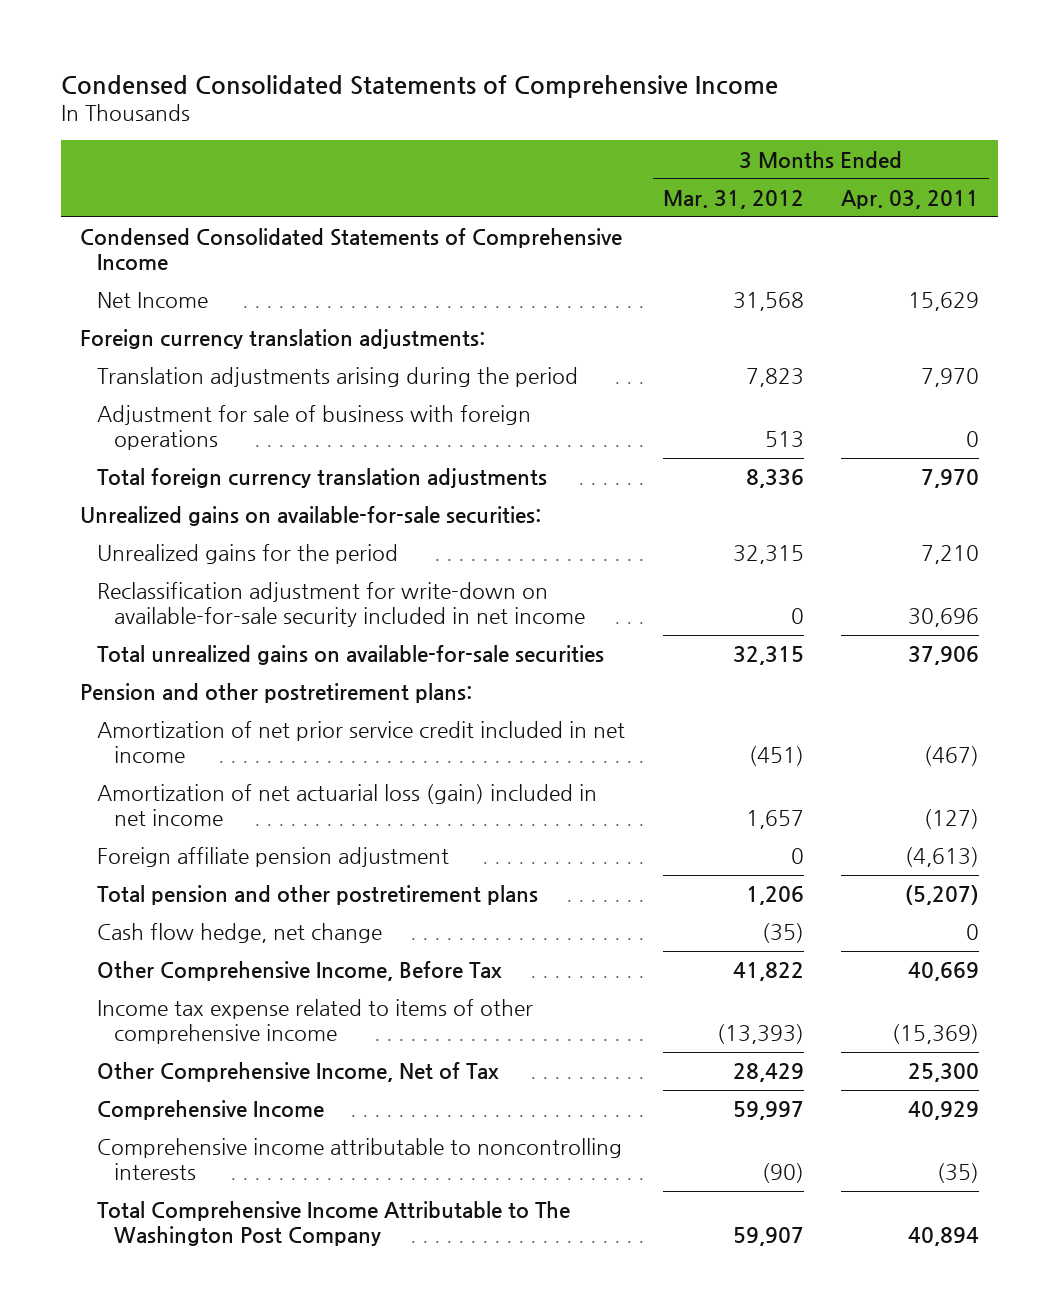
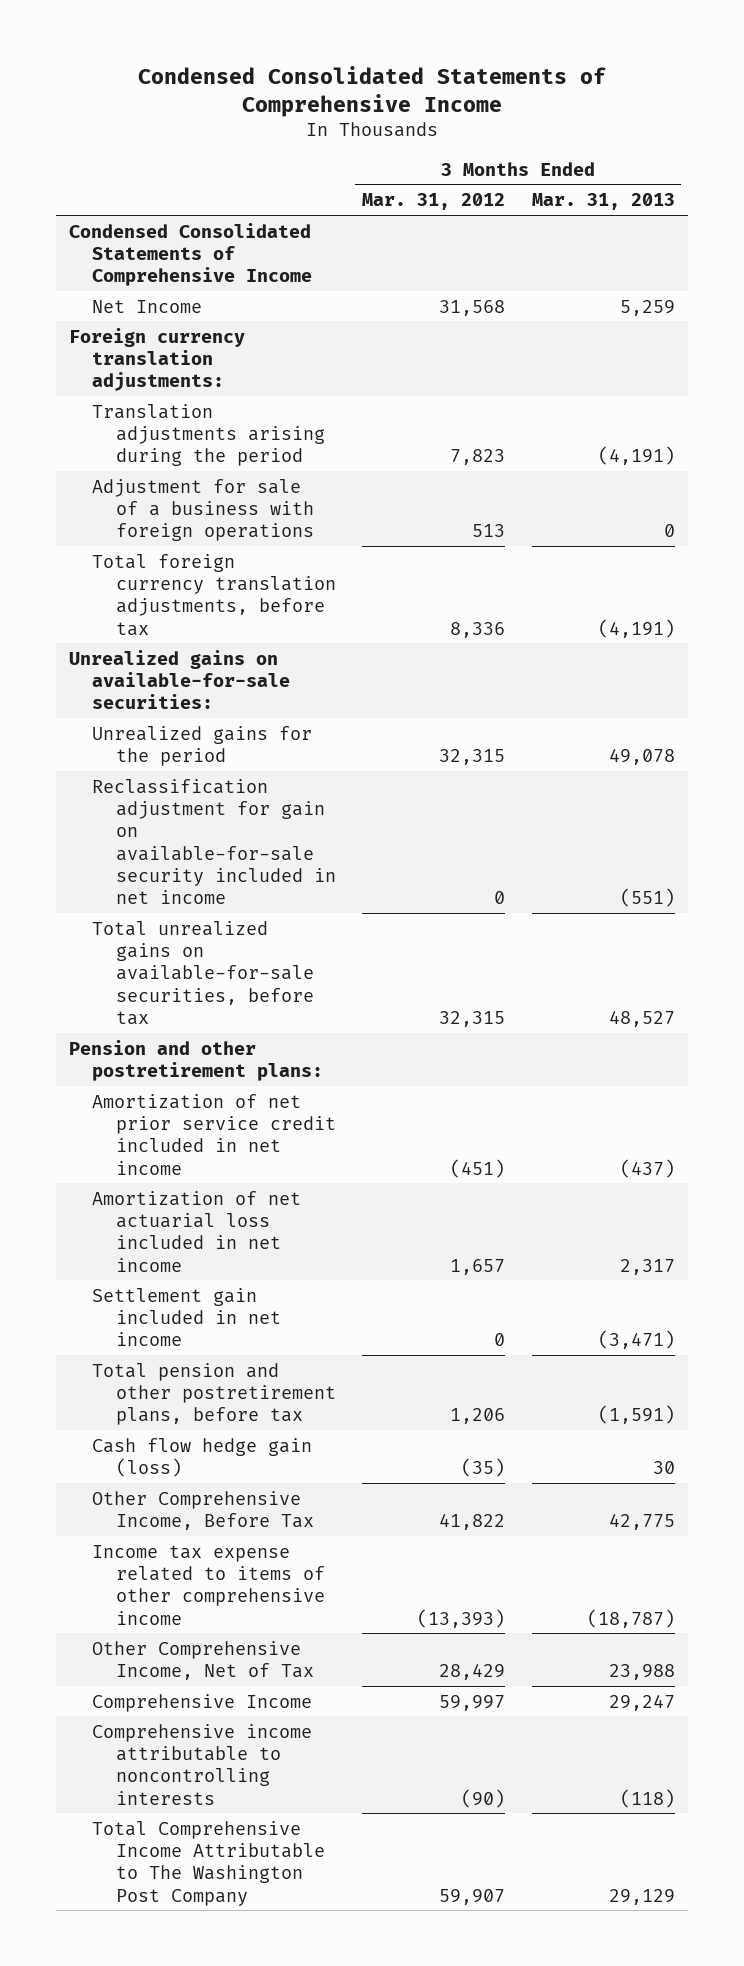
- | 3 Months Ended Mar. 31, 2012 | 3 Months Ended Apr. 03, 2011
+ | 3 Months Ended Mar. 31, 2012 | 3 Months Ended Mar. 31, 2013
- Adjustment for sale of business with foreign operations | 513 | 0
- Total foreign currency translation adjustments | 8,336 | 7,970
+ Adjustment for sale of a business with foreign operations | 513 | 0
+ Total foreign currency translation adjustments, before tax | 8,336 | (4,191)
- Reclassification adjustment for write-down on available-for-sale security included in net income | 0 | 30,696
- Total unrealized gains on available-for-sale securities | 32,315 | 37,906
+ Reclassification adjustment for gain on available-for-sale security included in net income | 0 | (551)
+ Total unrealized gains on available-for-sale securities, before tax | 32,315 | 48,527
- Amortization of net actuarial loss (gain) included in net income | 1,657 | (127)
- Foreign affiliate pension adjustment | 0 | (4,613)
- Total pension and other postretirement plans | 1,206 | (5,207)
- Cash flow hedge, net change | (35) | 0
+ Amortization of net actuarial loss included in net income | 1,657 | 2,317
+ Settlement gain included in net income | 0 | (3,471)
+ Total pension and other postretirement plans, before tax | 1,206 | (1,591)
+ Cash flow hedge gain (loss) | (35) | 30

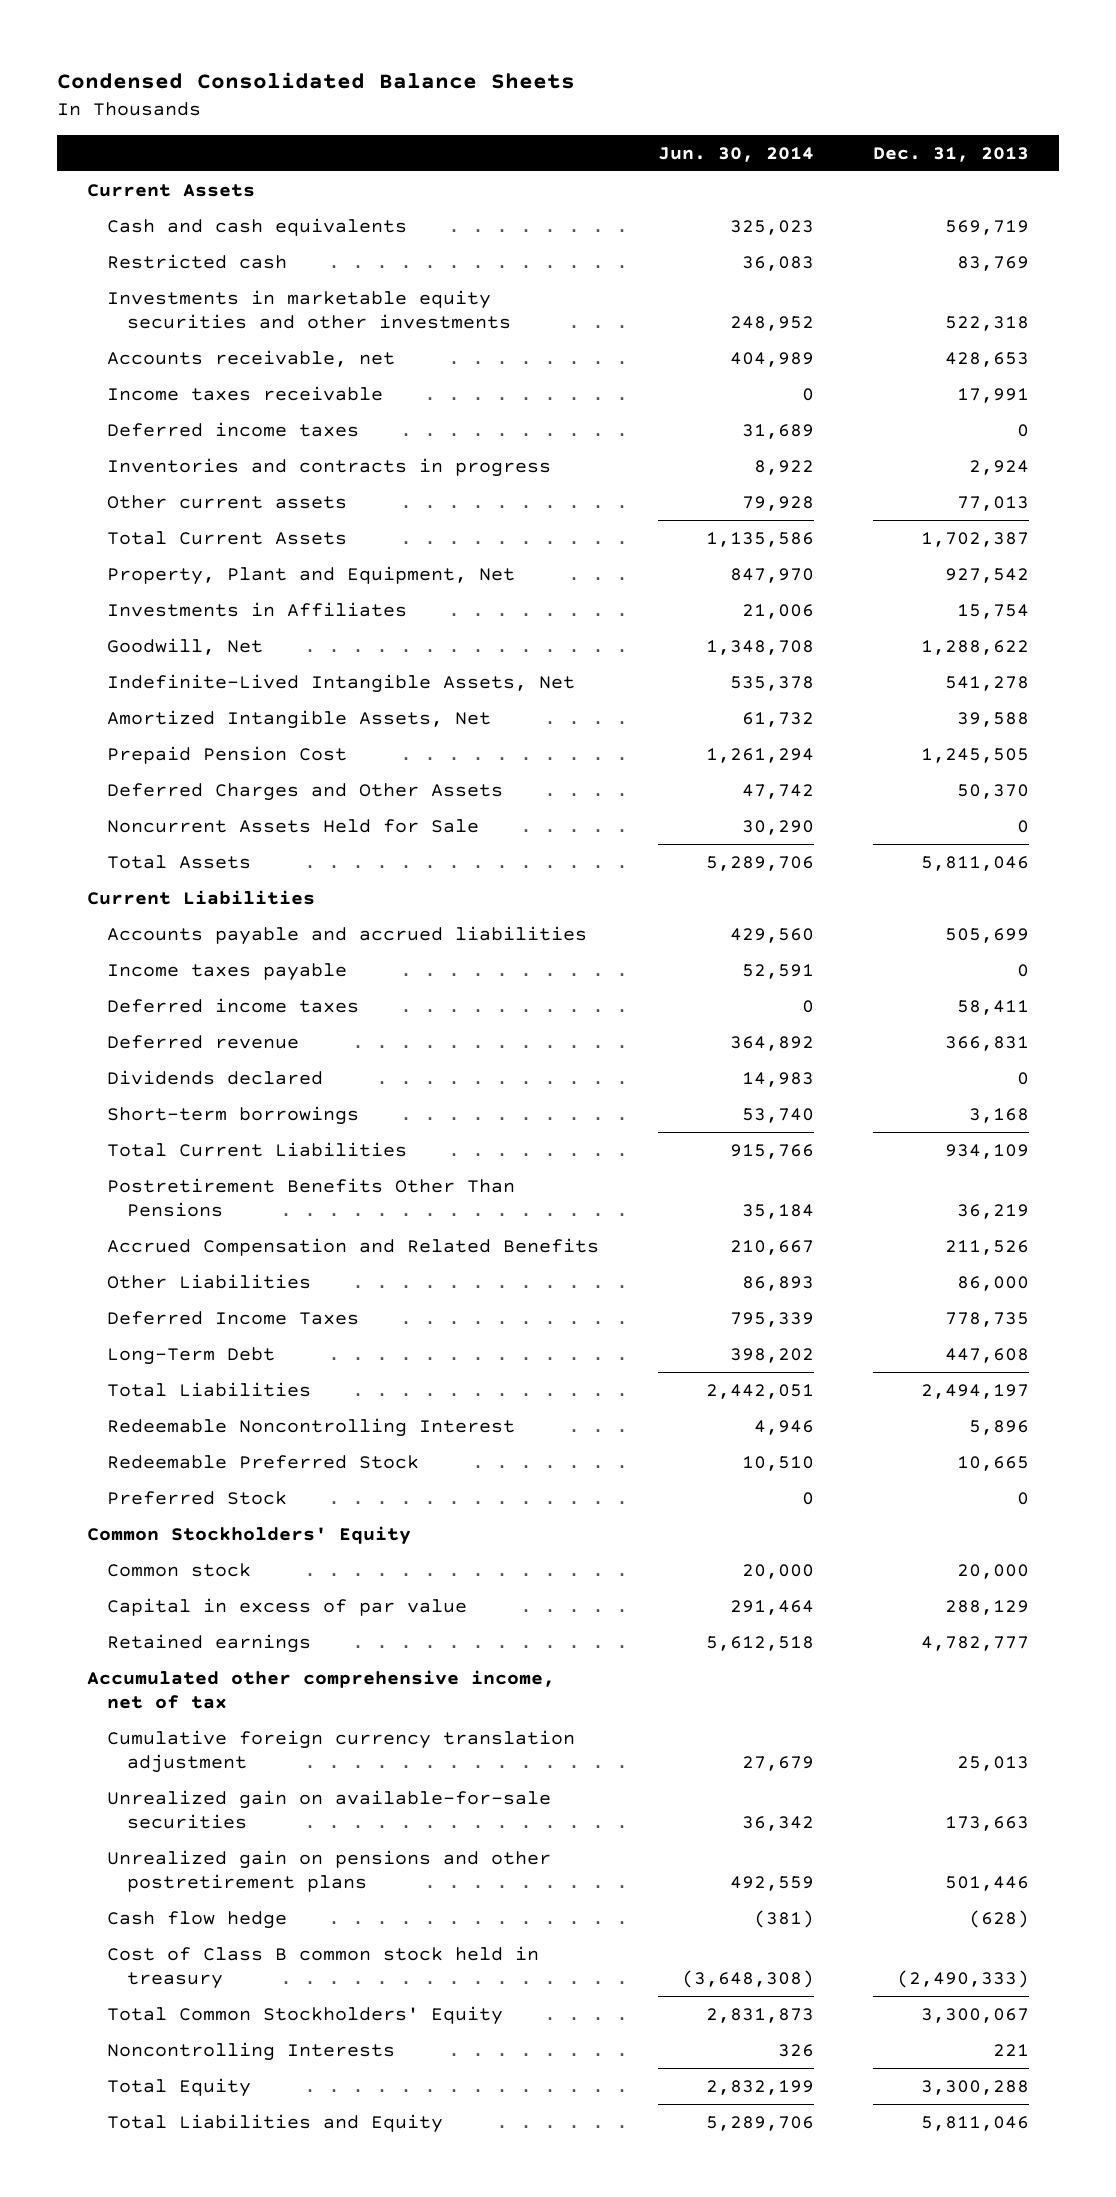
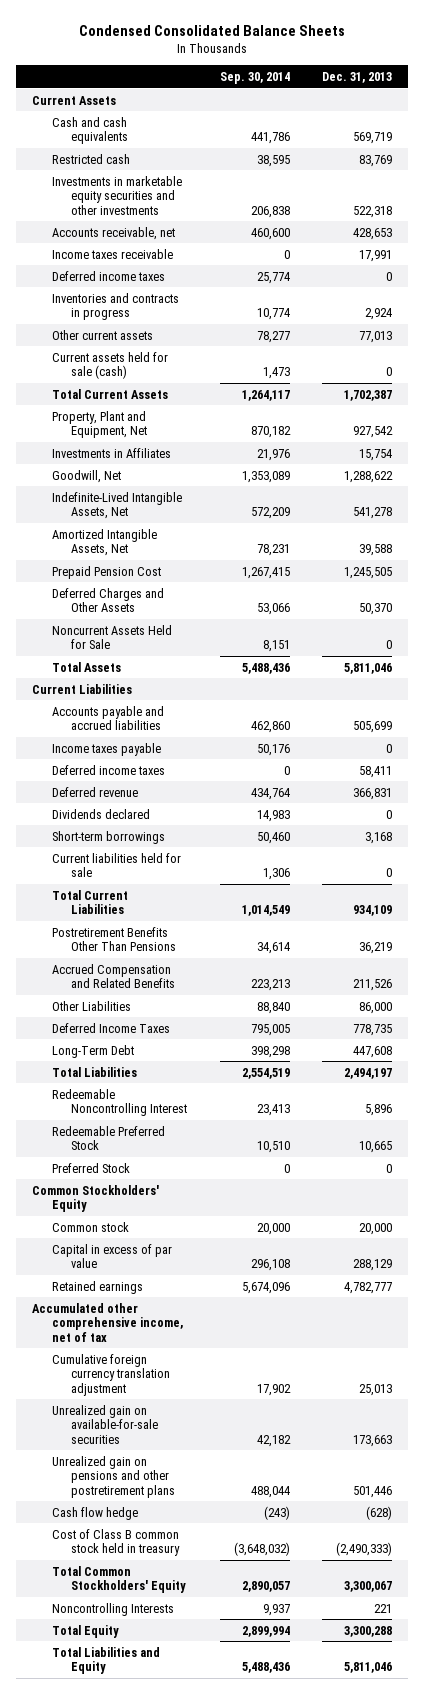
- | Jun. 30, 2014 | Dec. 31, 2013
+ | Sep. 30, 2014 | Dec. 31, 2013
+ Current assets held for sale (cash) | 1,473 | 0
+ Current liabilities held for sale | 1,306 | 0

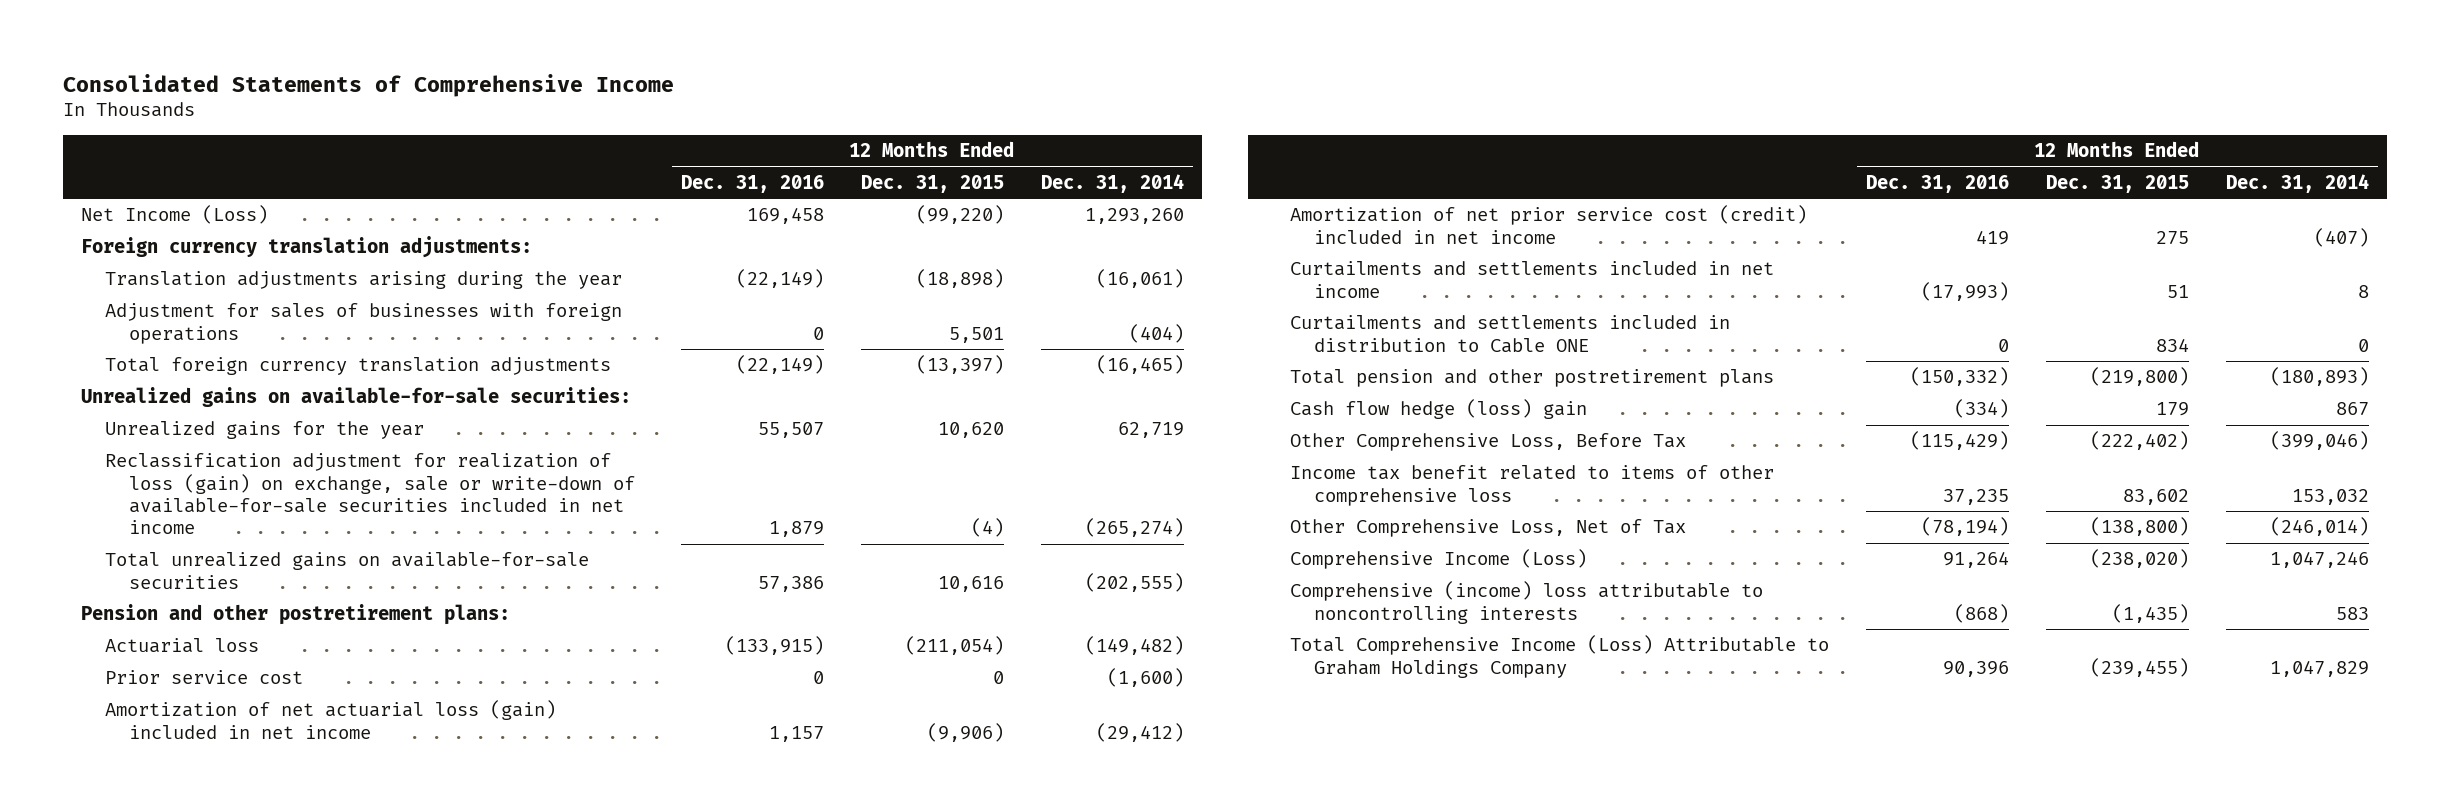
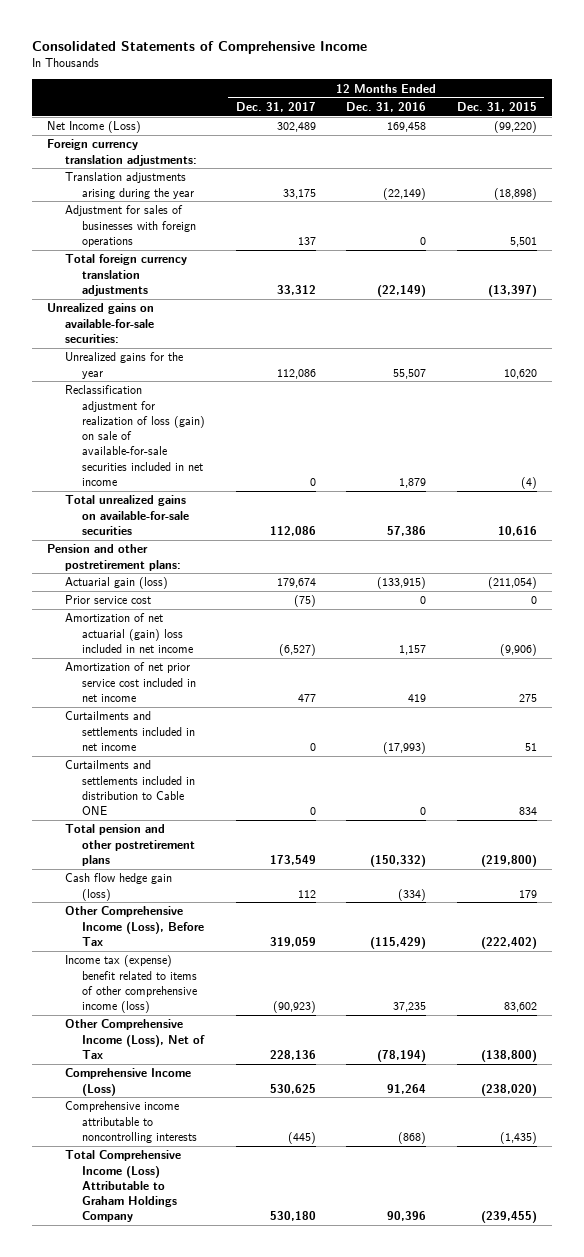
- | 12 Months Ended Dec. 31, 2016 | 12 Months Ended Dec. 31, 2015 | 12 Months Ended Dec. 31, 2014
+ | 12 Months Ended Dec. 31, 2017 | 12 Months Ended Dec. 31, 2016 | 12 Months Ended Dec. 31, 2015
- Reclassification adjustment for realization of loss (gain) on exchange, sale or write-down of available-for-sale securities included in net income | 1,879 | (4) | (265,274)
+ Reclassification adjustment for realization of loss (gain) on sale of available-for-sale securities included in net income | 0 | 1,879 | (4)
- Actuarial loss | (133,915) | (211,054) | (149,482)
+ Actuarial gain (loss) | 179,674 | (133,915) | (211,054)
- Amortization of net actuarial loss (gain) included in net income | 1,157 | (9,906) | (29,412)
- Amortization of net prior service cost (credit) included in net income | 419 | 275 | (407)
+ Amortization of net actuarial (gain) loss included in net income | (6,527) | 1,157 | (9,906)
+ Amortization of net prior service cost included in net income | 477 | 419 | 275
- Cash flow hedge (loss) gain | (334) | 179 | 867
- Other Comprehensive Loss, Before Tax | (115,429) | (222,402) | (399,046)
- Income tax benefit related to items of other comprehensive loss | 37,235 | 83,602 | 153,032
- Other Comprehensive Loss, Net of Tax | (78,194) | (138,800) | (246,014)
+ Cash flow hedge gain (loss) | 112 | (334) | 179
+ Other Comprehensive Income (Loss), Before Tax | 319,059 | (115,429) | (222,402)
+ Income tax (expense) benefit related to items of other comprehensive income (loss) | (90,923) | 37,235 | 83,602
+ Other Comprehensive Income (Loss), Net of Tax | 228,136 | (78,194) | (138,800)
- Comprehensive (income) loss attributable to noncontrolling interests | (868) | (1,435) | 583
+ Comprehensive income attributable to noncontrolling interests | (445) | (868) | (1,435)

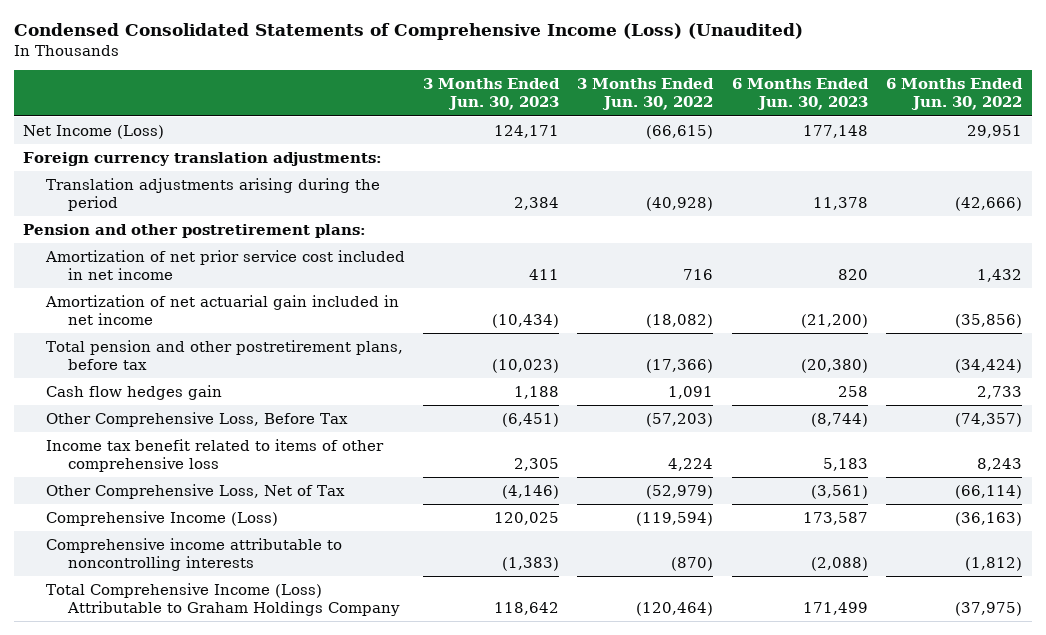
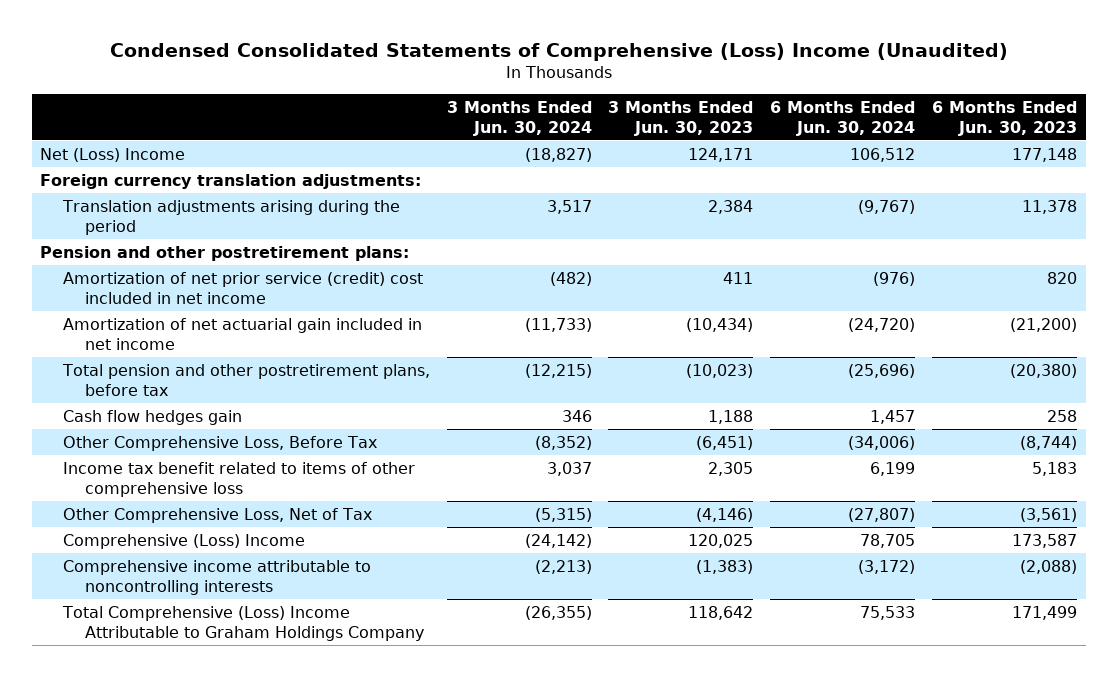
- Condensed Consolidated Statements of Comprehensive Income (Loss) (Unaudited)
+ Condensed Consolidated Statements of Comprehensive (Loss) Income (Unaudited)
- | 3 Months Ended Jun. 30, 2023 | 3 Months Ended Jun. 30, 2022 | 6 Months Ended Jun. 30, 2023 | 6 Months Ended Jun. 30, 2022
+ | 3 Months Ended Jun. 30, 2024 | 3 Months Ended Jun. 30, 2023 | 6 Months Ended Jun. 30, 2024 | 6 Months Ended Jun. 30, 2023
- Net Income (Loss) | 124,171 | (66,615) | 177,148 | 29,951
+ Net (Loss) Income | (18,827) | 124,171 | 106,512 | 177,148
- Amortization of net prior service cost included in net income | 411 | 716 | 820 | 1,432
+ Amortization of net prior service (credit) cost included in net income | (482) | 411 | (976) | 820
- Comprehensive Income (Loss) | 120,025 | (119,594) | 173,587 | (36,163)
+ Comprehensive (Loss) Income | (24,142) | 120,025 | 78,705 | 173,587
- Total Comprehensive Income (Loss) Attributable to Graham Holdings Company | 118,642 | (120,464) | 171,499 | (37,975)
+ Total Comprehensive (Loss) Income Attributable to Graham Holdings Company | (26,355) | 118,642 | 75,533 | 171,499

